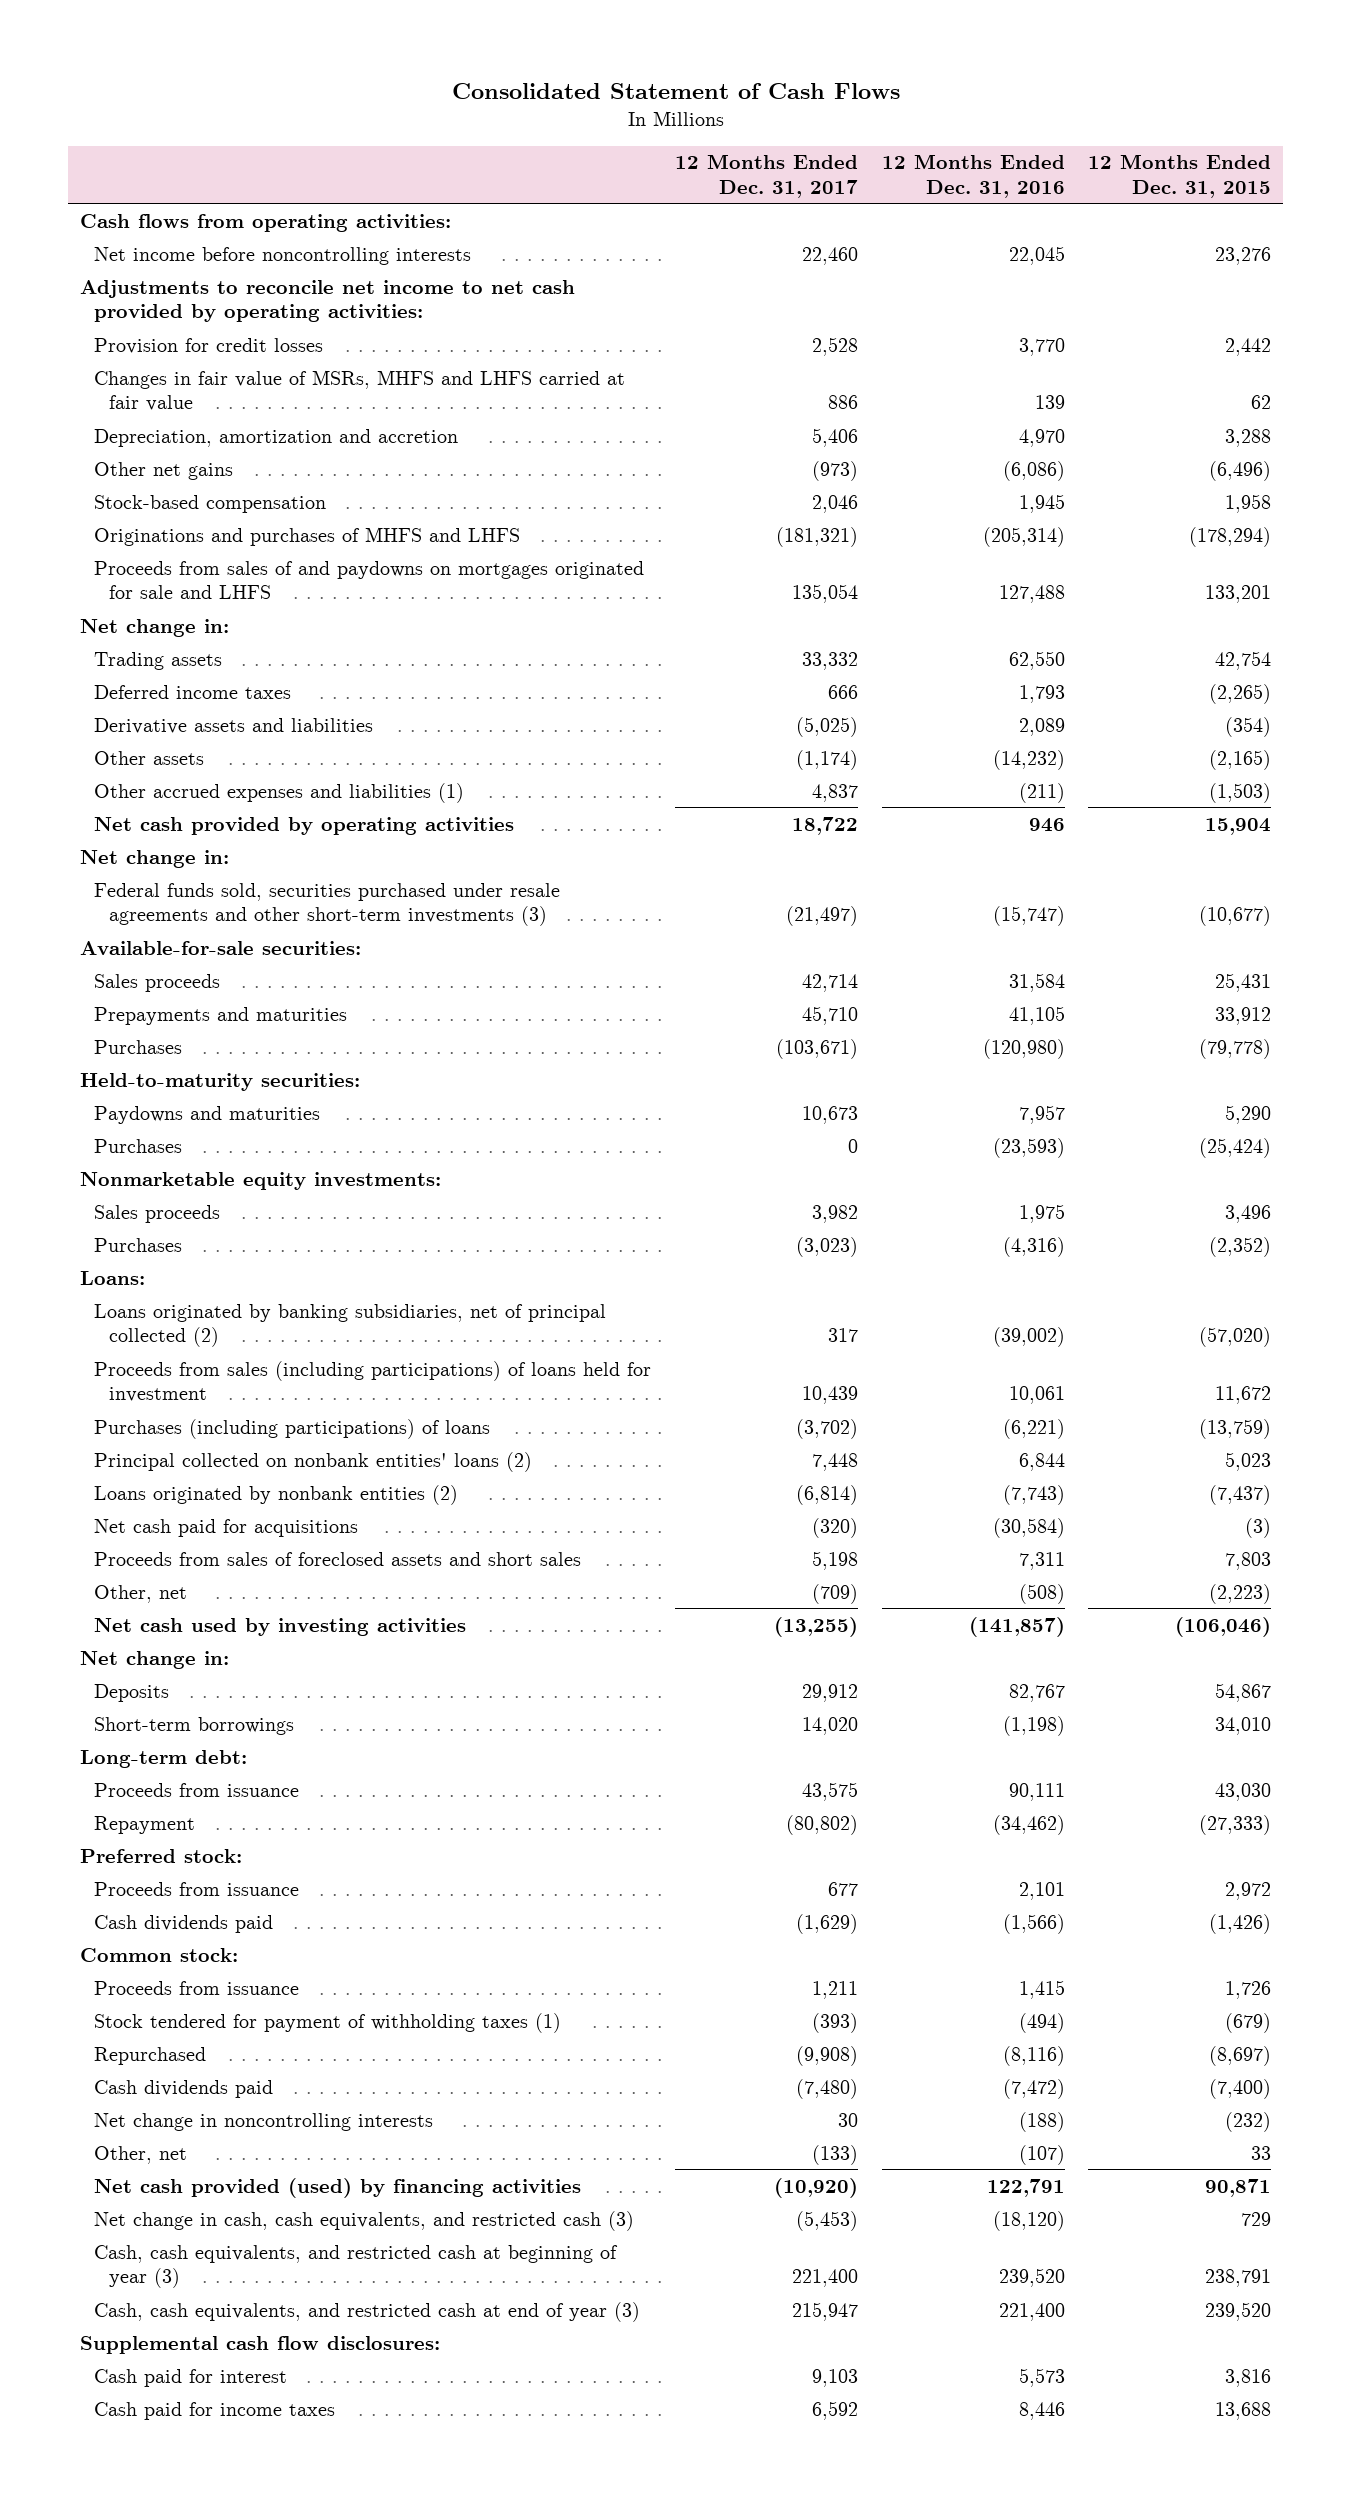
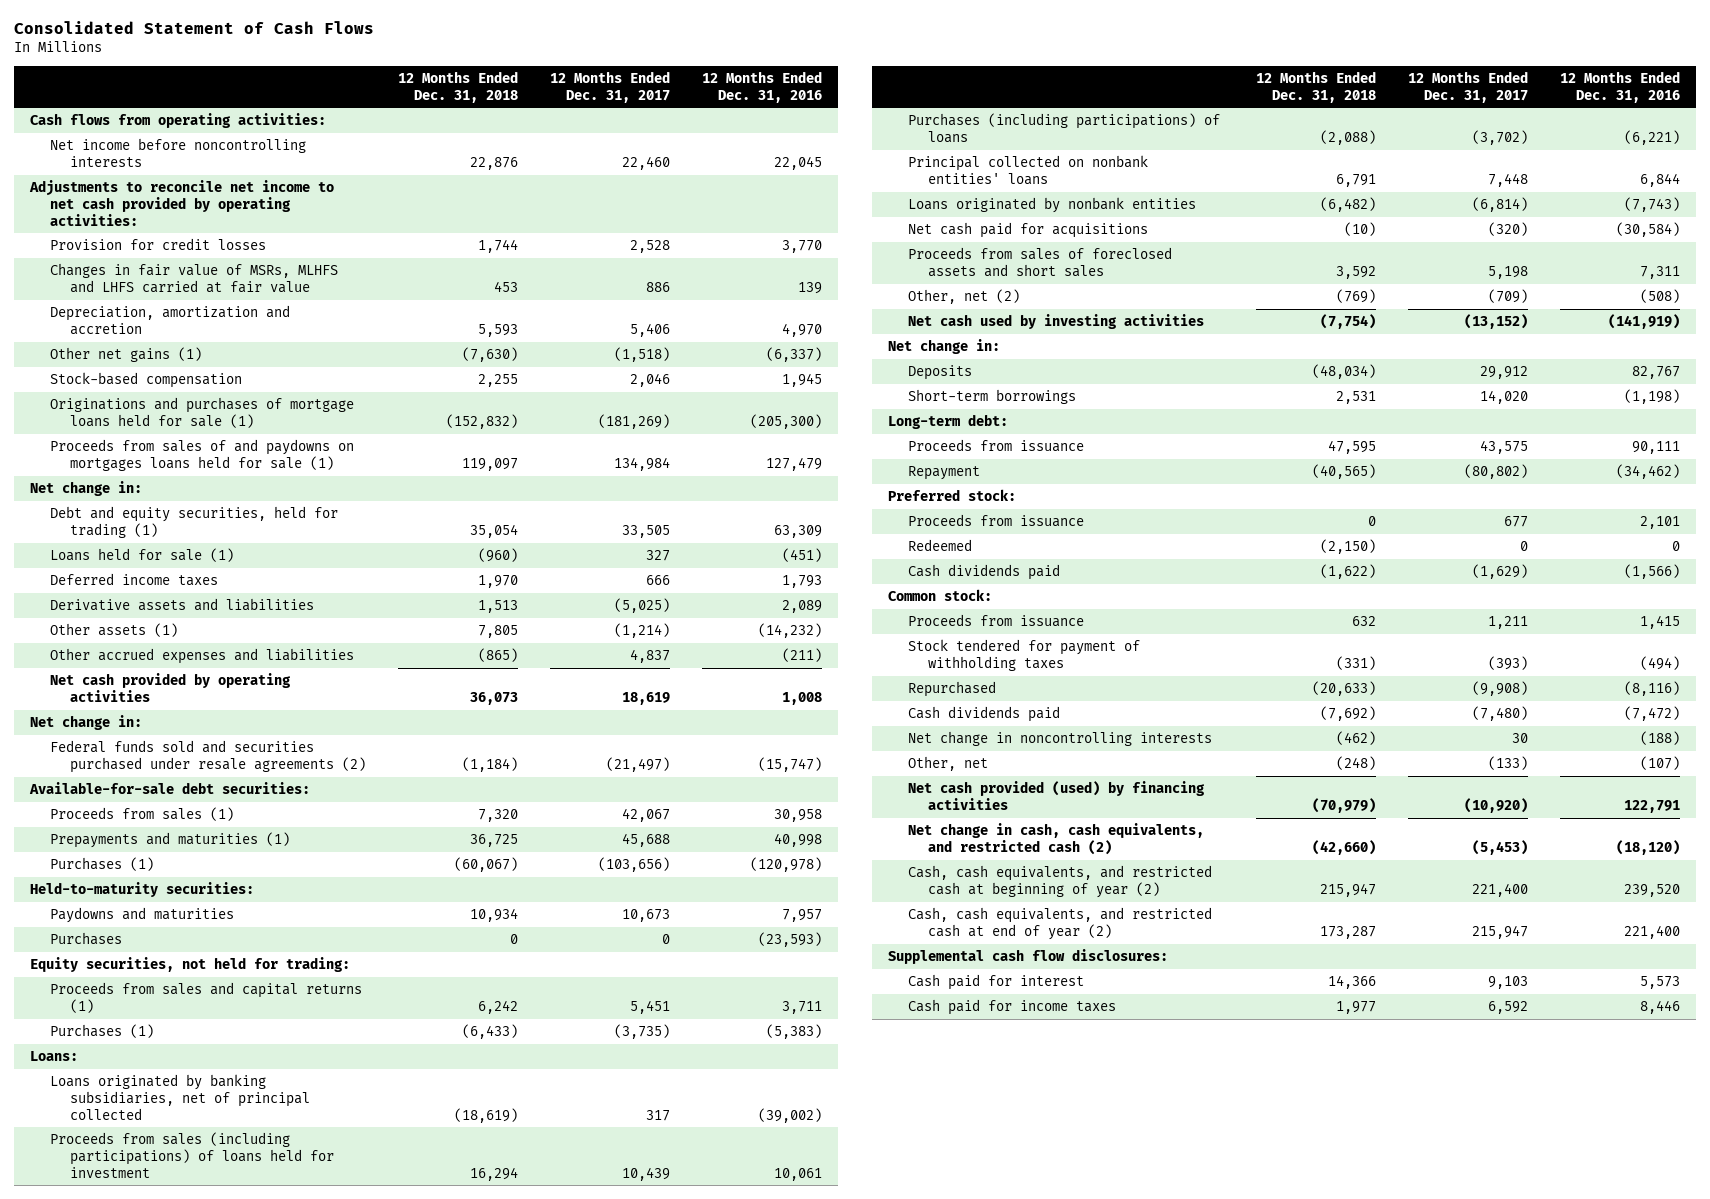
- | 12 Months Ended Dec. 31, 2017 | 12 Months Ended Dec. 31, 2016 | 12 Months Ended Dec. 31, 2015
+ | 12 Months Ended Dec. 31, 2018 | 12 Months Ended Dec. 31, 2017 | 12 Months Ended Dec. 31, 2016
- Changes in fair value of MSRs, MHFS and LHFS carried at fair value | 886 | 139 | 62
+ Changes in fair value of MSRs, MLHFS and LHFS carried at fair value | 453 | 886 | 139
- Other net gains | (973) | (6,086) | (6,496)
+ Other net gains (1) | (7,630) | (1,518) | (6,337)
- Originations and purchases of MHFS and LHFS | (181,321) | (205,314) | (178,294)
- Proceeds from sales of and paydowns on mortgages originated for sale and LHFS | 135,054 | 127,488 | 133,201
+ Originations and purchases of mortgage loans held for sale (1) | (152,832) | (181,269) | (205,300)
+ Proceeds from sales of and paydowns on mortgages loans held for sale (1) | 119,097 | 134,984 | 127,479
- Trading assets | 33,332 | 62,550 | 42,754
+ Debt and equity securities, held for trading (1) | 35,054 | 33,505 | 63,309
+ Loans held for sale (1) | (960) | 327 | (451)
- Other assets | (1,174) | (14,232) | (2,165)
- Other accrued expenses and liabilities (1) | 4,837 | (211) | (1,503)
- Net cash provided by operating activities | 18,722 | 946 | 15,904
+ Other assets (1) | 7,805 | (1,214) | (14,232)
+ Other accrued expenses and liabilities | (865) | 4,837 | (211)
+ Net cash provided by operating activities | 36,073 | 18,619 | 1,008
- Federal funds sold, securities purchased under resale agreements and other short-term investments (3) | (21,497) | (15,747) | (10,677)
- Available-for-sale securities:
- Sales proceeds | 42,714 | 31,584 | 25,431
- Prepayments and maturities | 45,710 | 41,105 | 33,912
- Purchases | (103,671) | (120,980) | (79,778)
+ Federal funds sold and securities purchased under resale agreements (2) | (1,184) | (21,497) | (15,747)
+ Available-for-sale debt securities:
+ Proceeds from sales (1) | 7,320 | 42,067 | 30,958
+ Prepayments and maturities (1) | 36,725 | 45,688 | 40,998
+ Purchases (1) | (60,067) | (103,656) | (120,978)
- Nonmarketable equity investments:
- Sales proceeds | 3,982 | 1,975 | 3,496
- Purchases | (3,023) | (4,316) | (2,352)
+ Equity securities, not held for trading:
+ Proceeds from sales and capital returns (1) | 6,242 | 5,451 | 3,711
+ Purchases (1) | (6,433) | (3,735) | (5,383)
- Loans originated by banking subsidiaries, net of principal collected (2) | 317 | (39,002) | (57,020)
+ Loans originated by banking subsidiaries, net of principal collected | (18,619) | 317 | (39,002)
- Principal collected on nonbank entities' loans (2) | 7,448 | 6,844 | 5,023
- Loans originated by nonbank entities (2) | (6,814) | (7,743) | (7,437)
+ Principal collected on nonbank entities' loans | 6,791 | 7,448 | 6,844
+ Loans originated by nonbank entities | (6,482) | (6,814) | (7,743)
- Other, net | (709) | (508) | (2,223)
- Net cash used by investing activities | (13,255) | (141,857) | (106,046)
+ Other, net (2) | (769) | (709) | (508)
+ Net cash used by investing activities | (7,754) | (13,152) | (141,919)
+ Redeemed | (2,150) | 0 | 0
- Stock tendered for payment of withholding taxes (1) | (393) | (494) | (679)
+ Stock tendered for payment of withholding taxes | (331) | (393) | (494)
- Net change in cash, cash equivalents, and restricted cash (3) | (5,453) | (18,120) | 729
- Cash, cash equivalents, and restricted cash at beginning of year (3) | 221,400 | 239,520 | 238,791
- Cash, cash equivalents, and restricted cash at end of year (3) | 215,947 | 221,400 | 239,520
+ Net change in cash, cash equivalents, and restricted cash (2) | (42,660) | (5,453) | (18,120)
+ Cash, cash equivalents, and restricted cash at beginning of year (2) | 215,947 | 221,400 | 239,520
+ Cash, cash equivalents, and restricted cash at end of year (2) | 173,287 | 215,947 | 221,400

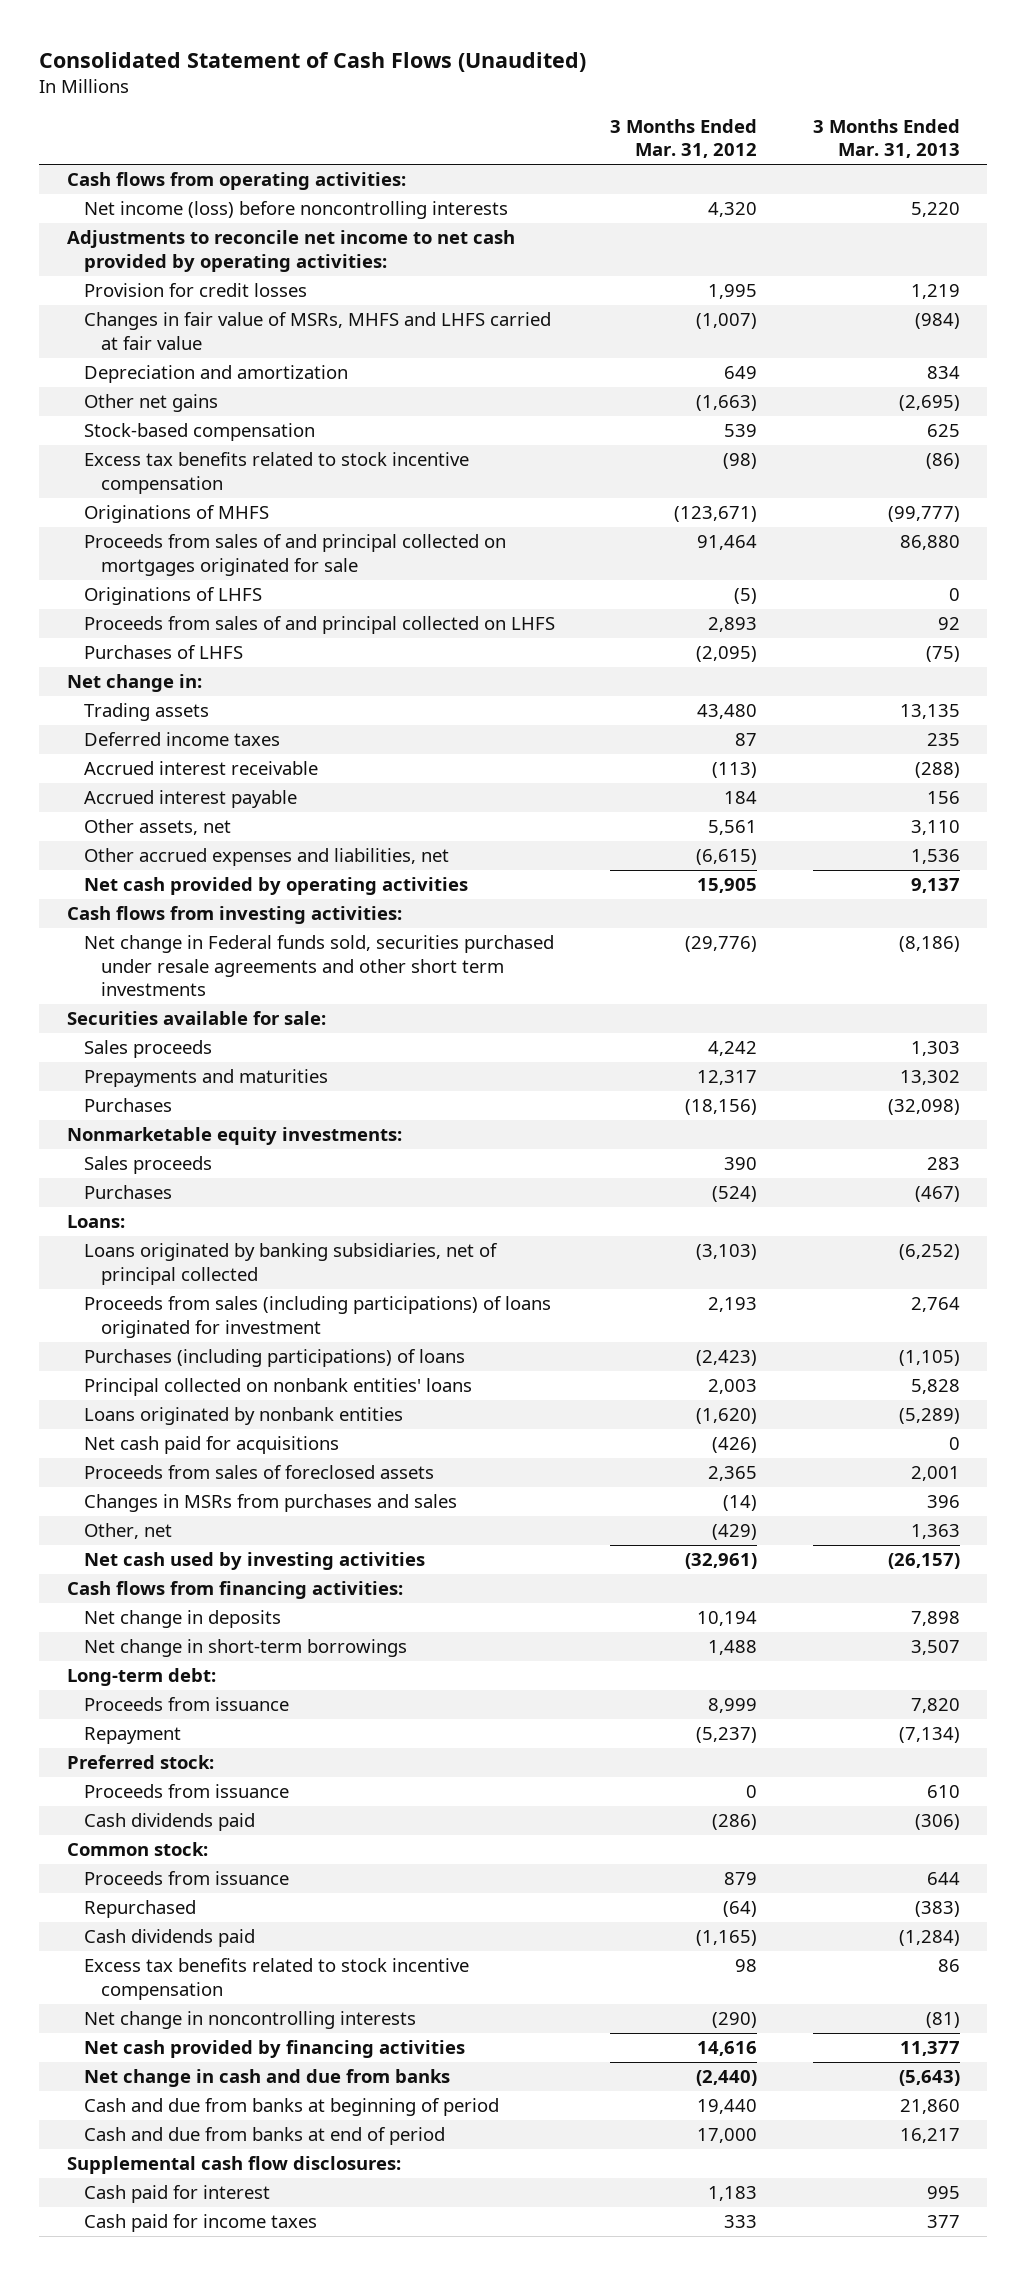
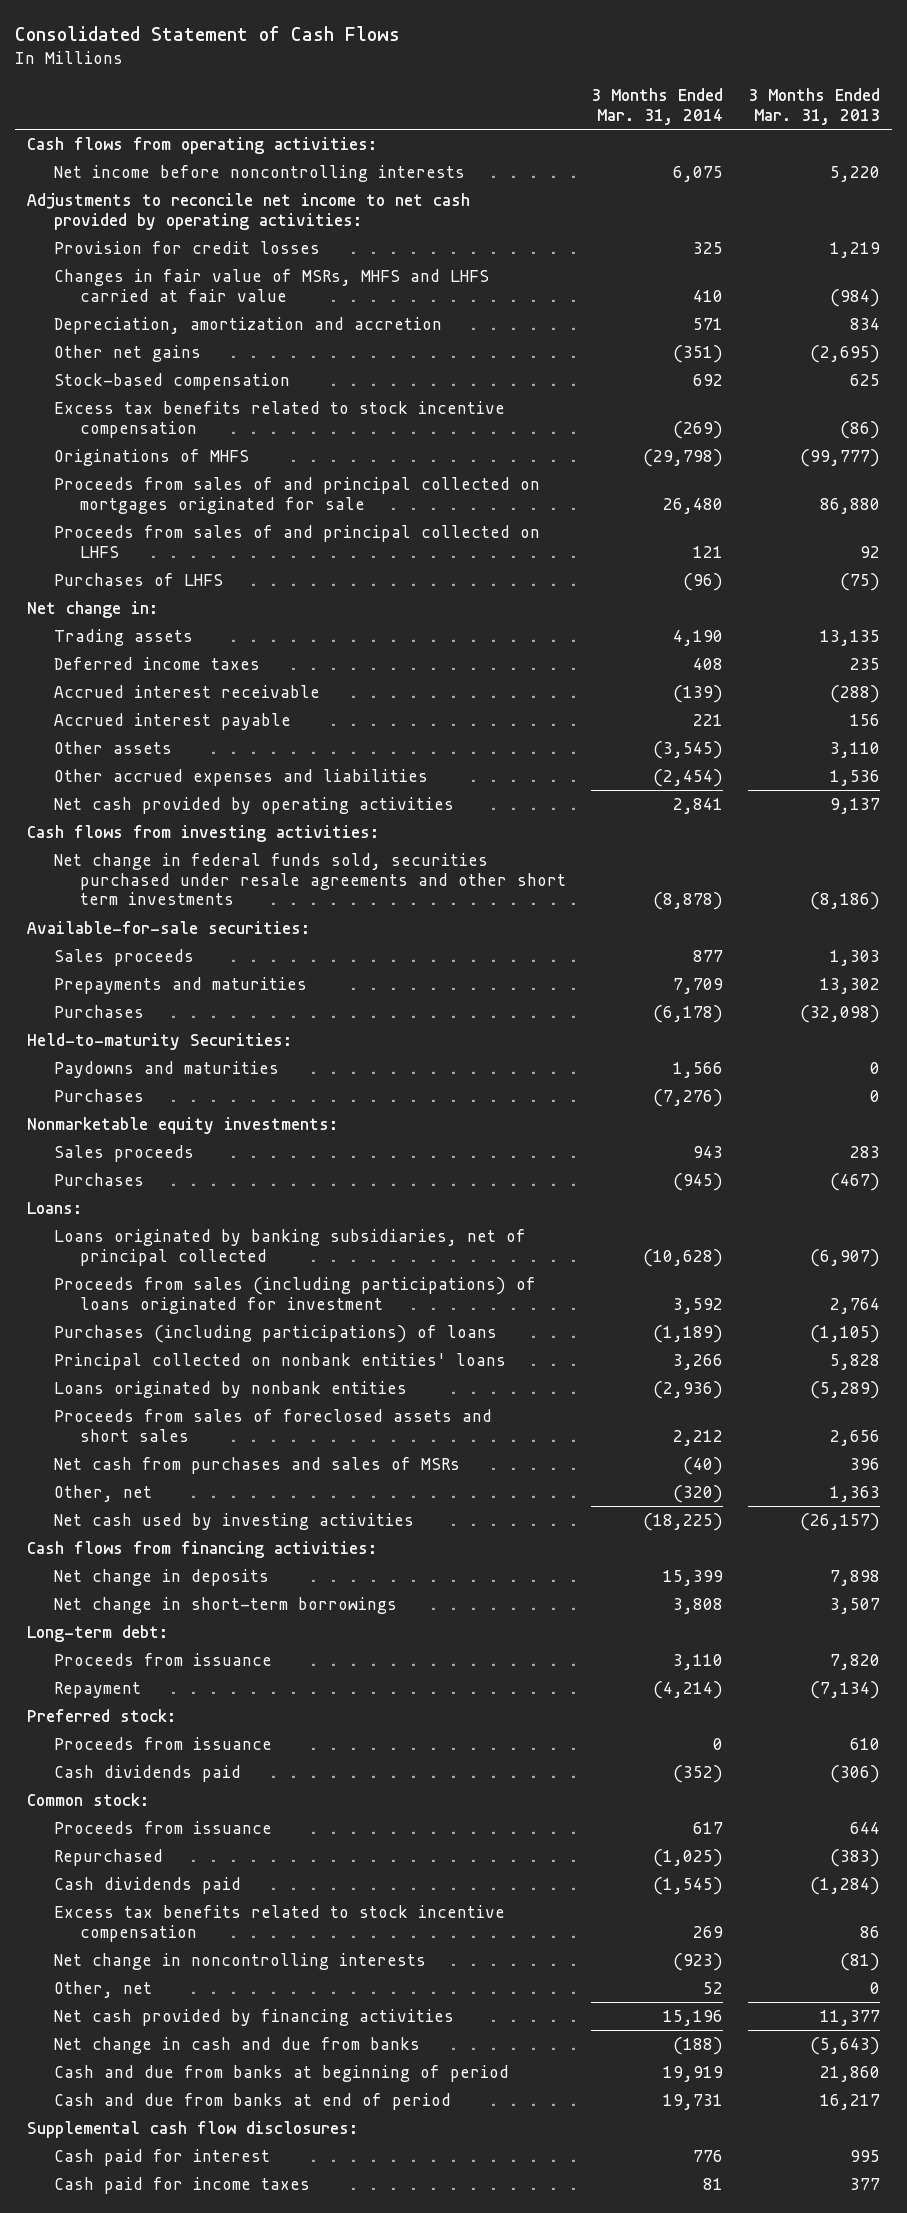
- Consolidated Statement of Cash Flows (Unaudited)
+ Consolidated Statement of Cash Flows
- | 3 Months Ended Mar. 31, 2012 | 3 Months Ended Mar. 31, 2013
+ | 3 Months Ended Mar. 31, 2014 | 3 Months Ended Mar. 31, 2013
- Net income (loss) before noncontrolling interests | 4,320 | 5,220
+ Net income before noncontrolling interests | 6,075 | 5,220
- Depreciation and amortization | 649 | 834
+ Depreciation, amortization and accretion | 571 | 834
- Originations of LHFS | (5) | 0
- Other assets, net | 5,561 | 3,110
- Other accrued expenses and liabilities, net | (6,615) | 1,536
+ Other assets | (3,545) | 3,110
+ Other accrued expenses and liabilities | (2,454) | 1,536
- Net change in Federal funds sold, securities purchased under resale agreements and other short term investments | (29,776) | (8,186)
- Securities available for sale:
+ Net change in federal funds sold, securities purchased under resale agreements and other short term investments | (8,878) | (8,186)
+ Available-for-sale securities:
+ Held-to-maturity Securities:
+ Paydowns and maturities | 1,566 | 0
+ Purchases | (7,276) | 0
- Loans originated by banking subsidiaries, net of principal collected | (3,103) | (6,252)
+ Loans originated by banking subsidiaries, net of principal collected | (10,628) | (6,907)
- Net cash paid for acquisitions | (426) | 0
- Proceeds from sales of foreclosed assets | 2,365 | 2,001
- Changes in MSRs from purchases and sales | (14) | 396
+ Proceeds from sales of foreclosed assets and short sales | 2,212 | 2,656
+ Net cash from purchases and sales of MSRs | (40) | 396
+ Other, net | 52 | 0

